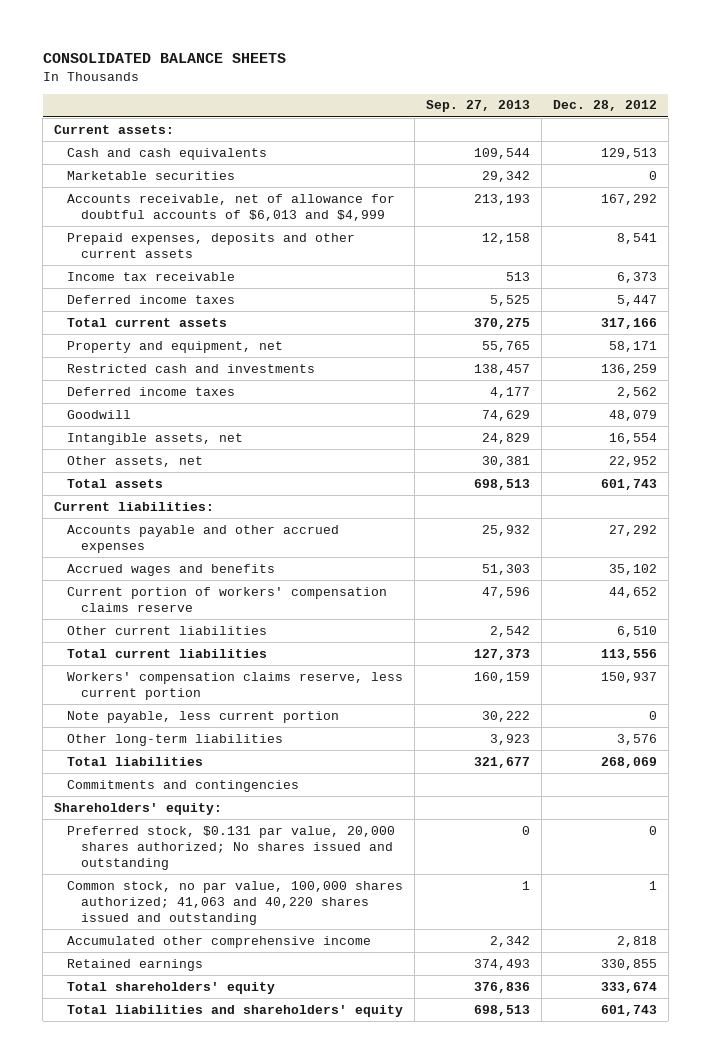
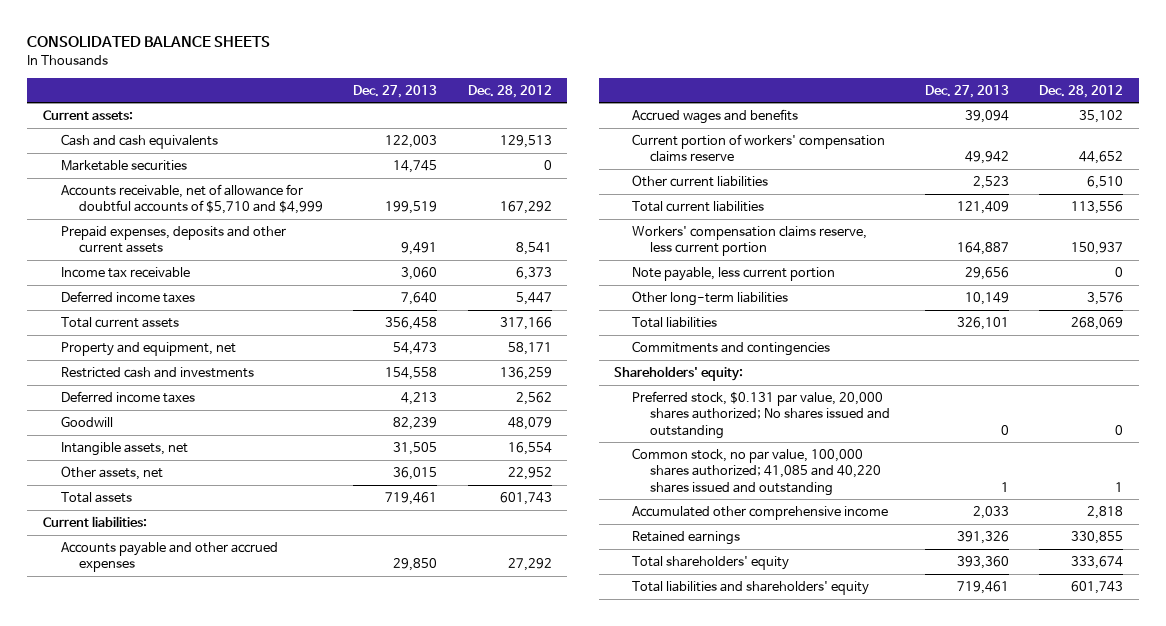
- | Sep. 27, 2013 | Dec. 28, 2012
+ | Dec. 27, 2013 | Dec. 28, 2012
- Accounts receivable, net of allowance for doubtful accounts of $6,013 and $4,999 | 213,193 | 167,292
+ Accounts receivable, net of allowance for doubtful accounts of $5,710 and $4,999 | 199,519 | 167,292
- Common stock, no par value, 100,000 shares authorized; 41,063 and 40,220 shares issued and outstanding | 1 | 1
+ Common stock, no par value, 100,000 shares authorized; 41,085 and 40,220 shares issued and outstanding | 1 | 1

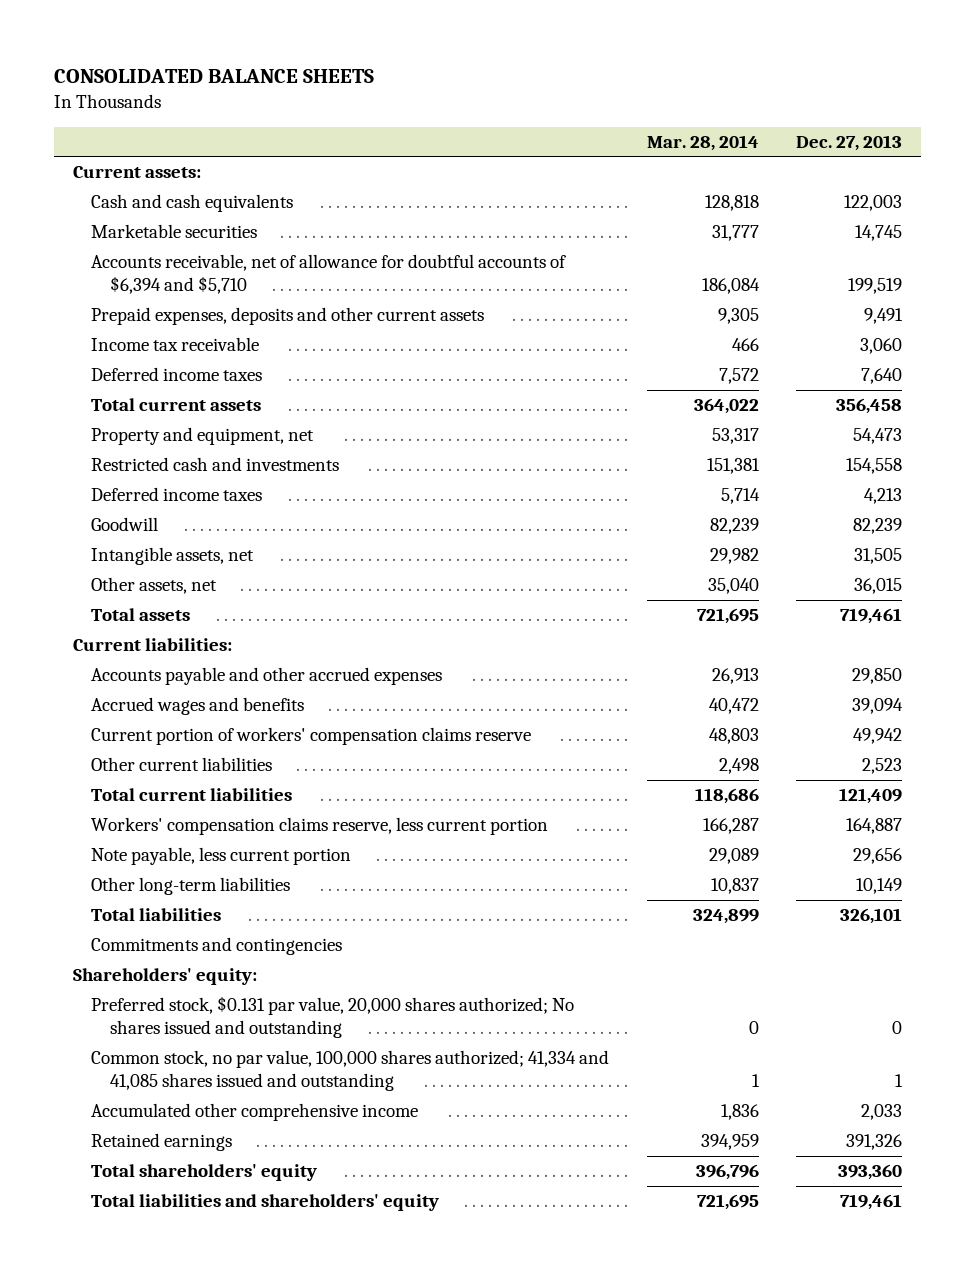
- | Dec. 27, 2013 | Dec. 28, 2012
+ | Mar. 28, 2014 | Dec. 27, 2013
- Accounts receivable, net of allowance for doubtful accounts of $5,710 and $4,999 | 199,519 | 167,292
+ Accounts receivable, net of allowance for doubtful accounts of $6,394 and $5,710 | 186,084 | 199,519
- Common stock, no par value, 100,000 shares authorized; 41,085 and 40,220 shares issued and outstanding | 1 | 1
+ Common stock, no par value, 100,000 shares authorized; 41,334 and 41,085 shares issued and outstanding | 1 | 1

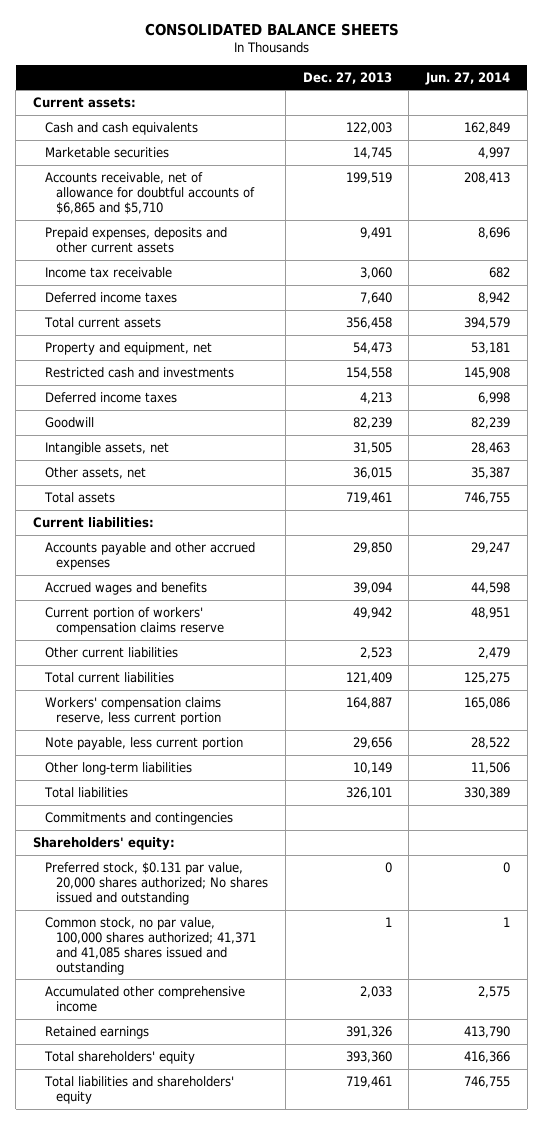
- | Mar. 28, 2014 | Dec. 27, 2013
+ | Dec. 27, 2013 | Jun. 27, 2014
- Accounts receivable, net of allowance for doubtful accounts of $6,394 and $5,710 | 186,084 | 199,519
+ Accounts receivable, net of allowance for doubtful accounts of $6,865 and $5,710 | 199,519 | 208,413
- Common stock, no par value, 100,000 shares authorized; 41,334 and 41,085 shares issued and outstanding | 1 | 1
+ Common stock, no par value, 100,000 shares authorized; 41,371 and 41,085 shares issued and outstanding | 1 | 1

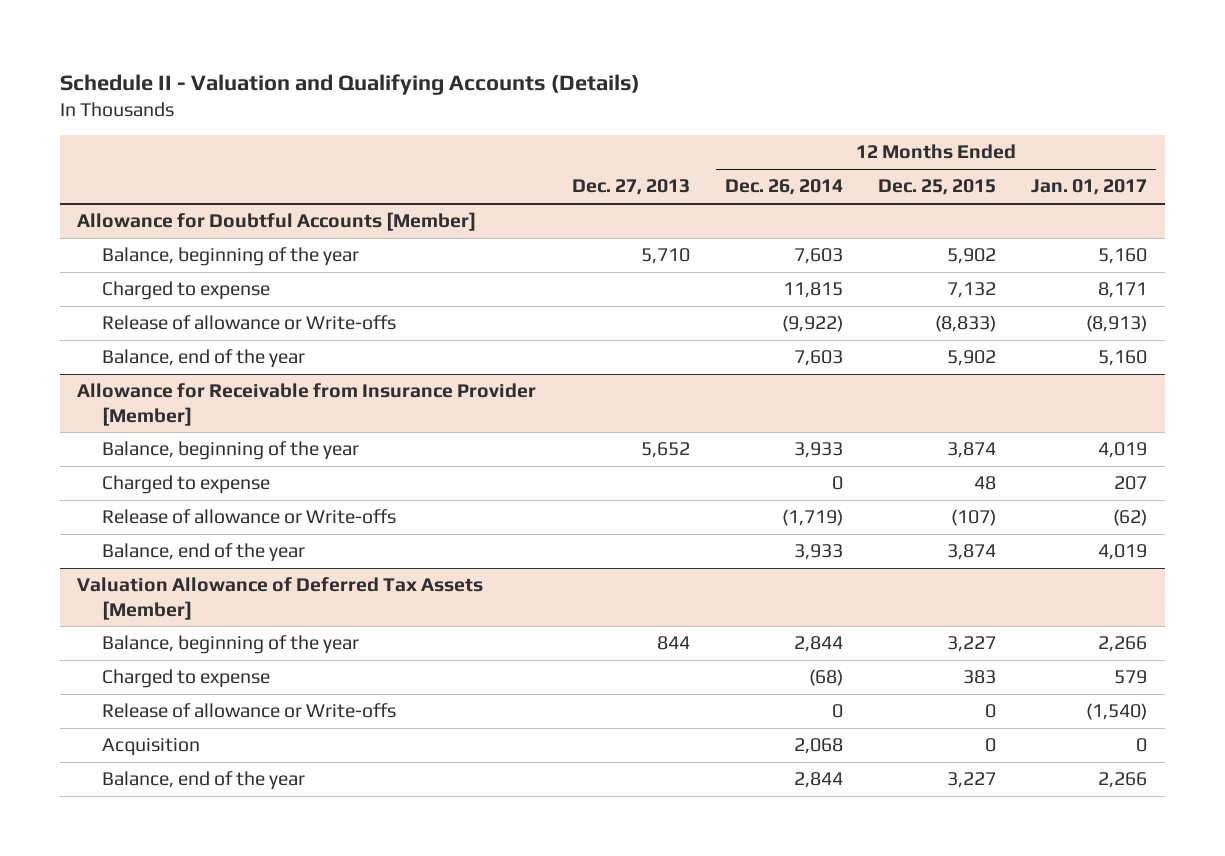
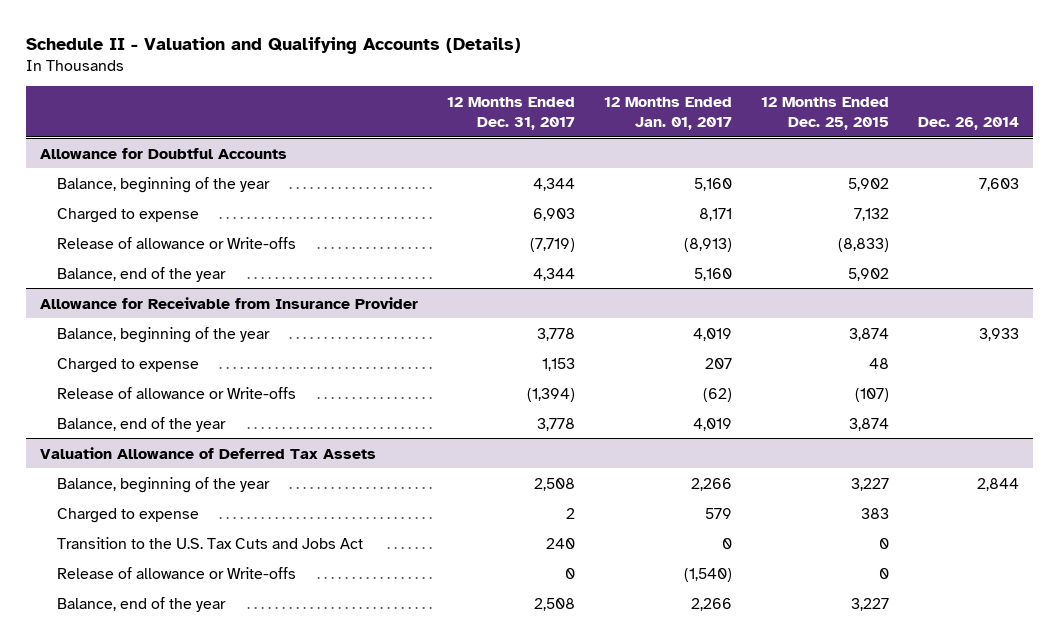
- | Dec. 27, 2013 | 12 Months Ended Dec. 26, 2014 | 12 Months Ended Dec. 25, 2015 | 12 Months Ended Jan. 01, 2017
+ | 12 Months Ended Dec. 31, 2017 | 12 Months Ended Jan. 01, 2017 | 12 Months Ended Dec. 25, 2015 | Dec. 26, 2014
- Allowance for Doubtful Accounts [Member]
+ Allowance for Doubtful Accounts
- Allowance for Receivable from Insurance Provider [Member]
+ Allowance for Receivable from Insurance Provider
- Valuation Allowance of Deferred Tax Assets [Member]
+ Valuation Allowance of Deferred Tax Assets
+ Transition to the U.S. Tax Cuts and Jobs Act | 240 | 0 | 0 |
- Acquisition | | 2,068 | 0 | 0

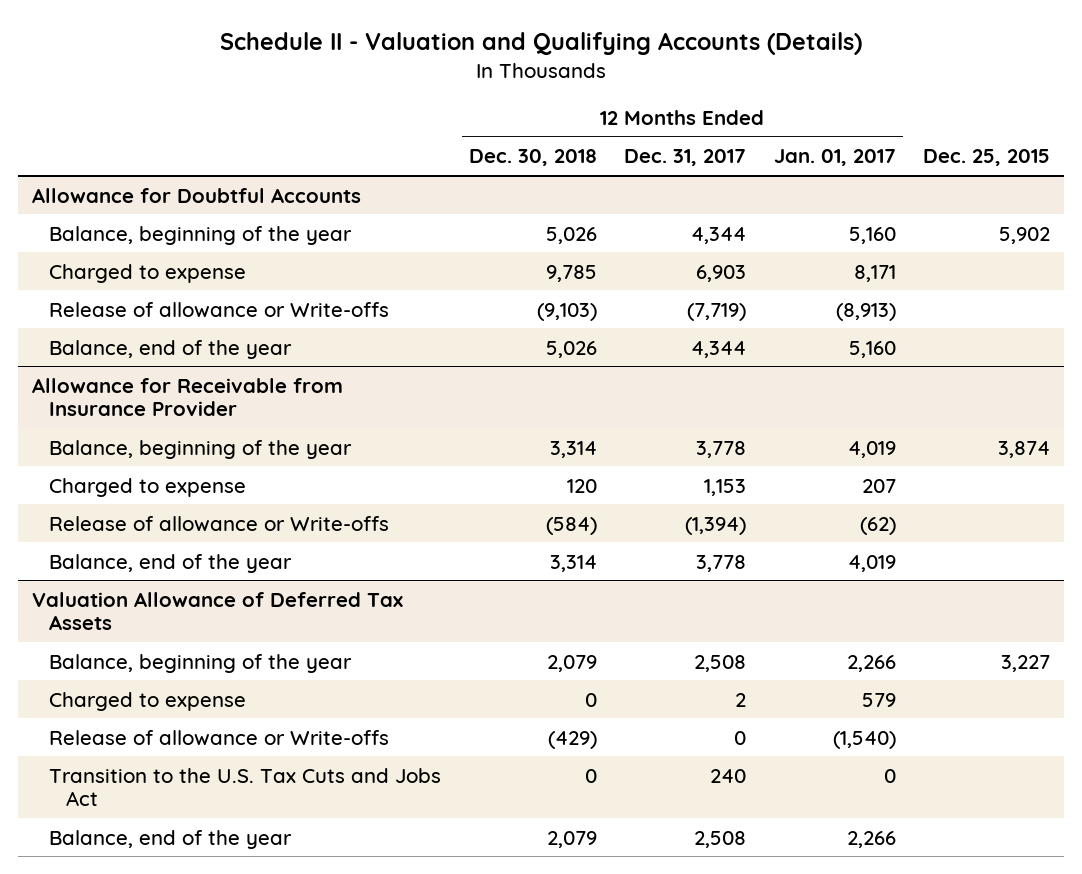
- | 12 Months Ended Dec. 31, 2017 | 12 Months Ended Jan. 01, 2017 | 12 Months Ended Dec. 25, 2015 | Dec. 26, 2014
+ | 12 Months Ended Dec. 30, 2018 | 12 Months Ended Dec. 31, 2017 | 12 Months Ended Jan. 01, 2017 | Dec. 25, 2015
@ Valuation Allowance of Deferred Tax Assets
moved down: Transition to the U.S. Tax Cuts and Jobs Act | 0 | 240 | 0 |

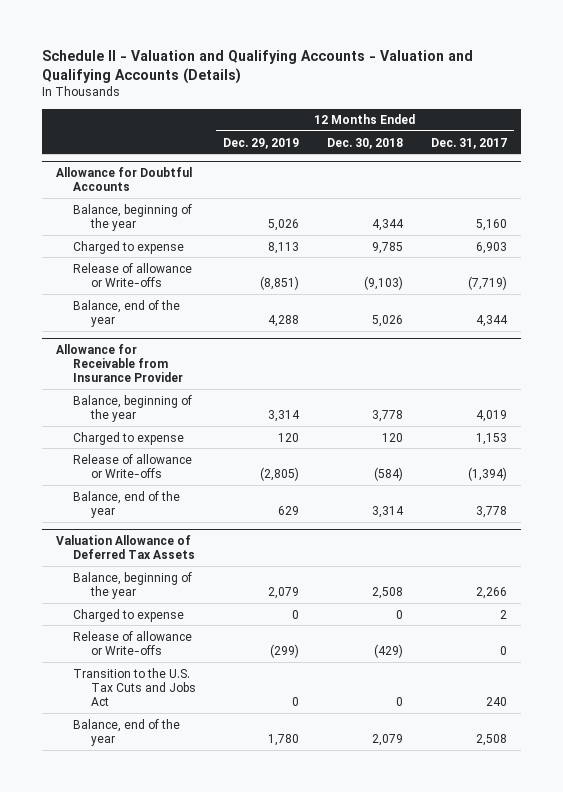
- Schedule II - Valuation and Qualifying Accounts (Details)
+ Schedule II - Valuation and Qualifying Accounts - Valuation and Qualifying Accounts (Details)
- | 12 Months Ended Dec. 30, 2018 | 12 Months Ended Dec. 31, 2017 | 12 Months Ended Jan. 01, 2017 | Dec. 25, 2015
+ | 12 Months Ended Dec. 29, 2019 | 12 Months Ended Dec. 30, 2018 | 12 Months Ended Dec. 31, 2017
@ Allowance for Doubtful Accounts
- Balance, beginning of the year | 5,026 | 4,344 | 5,160 | 5,902
+ Balance, beginning of the year | 5,026 | 4,344 | 5,160
@ Allowance for Receivable from Insurance Provider
- Balance, beginning of the year | 3,314 | 3,778 | 4,019 | 3,874
+ Balance, beginning of the year | 3,314 | 3,778 | 4,019
@ Valuation Allowance of Deferred Tax Assets
- Balance, beginning of the year | 2,079 | 2,508 | 2,266 | 3,227
+ Balance, beginning of the year | 2,079 | 2,508 | 2,266

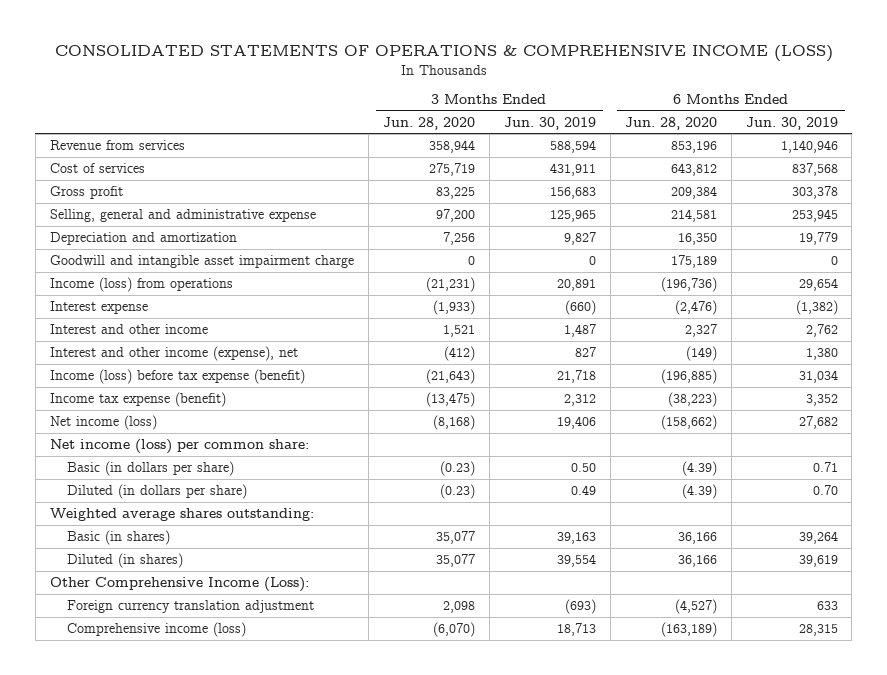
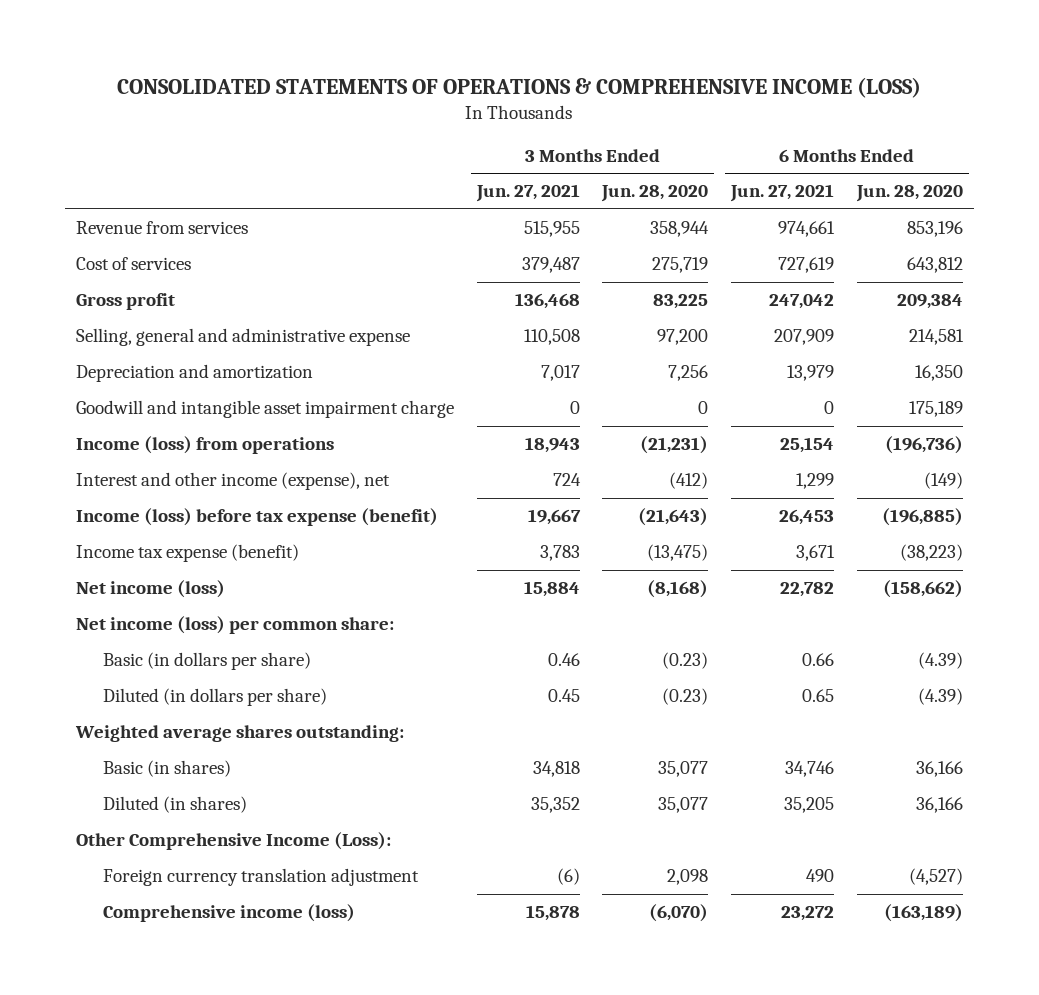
- | 3 Months Ended Jun. 28, 2020 | 3 Months Ended Jun. 30, 2019 | 6 Months Ended Jun. 28, 2020 | 6 Months Ended Jun. 30, 2019
+ | 3 Months Ended Jun. 27, 2021 | 3 Months Ended Jun. 28, 2020 | 6 Months Ended Jun. 27, 2021 | 6 Months Ended Jun. 28, 2020
- Interest expense | (1,933) | (660) | (2,476) | (1,382)
- Interest and other income | 1,521 | 1,487 | 2,327 | 2,762

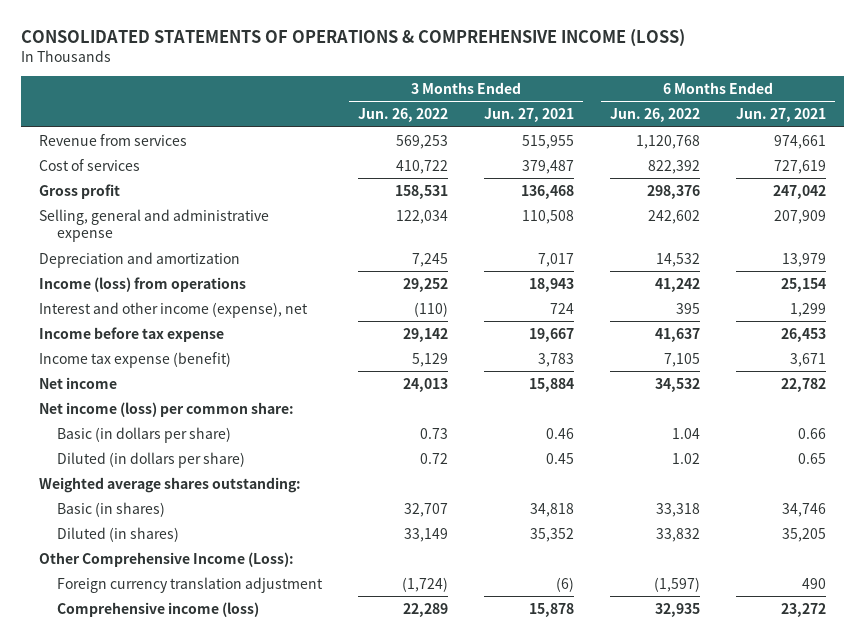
- | 3 Months Ended Jun. 27, 2021 | 3 Months Ended Jun. 28, 2020 | 6 Months Ended Jun. 27, 2021 | 6 Months Ended Jun. 28, 2020
+ | 3 Months Ended Jun. 26, 2022 | 3 Months Ended Jun. 27, 2021 | 6 Months Ended Jun. 26, 2022 | 6 Months Ended Jun. 27, 2021
- Goodwill and intangible asset impairment charge | 0 | 0 | 0 | 175,189
- Income (loss) before tax expense (benefit) | 19,667 | (21,643) | 26,453 | (196,885)
+ Income before tax expense | 29,142 | 19,667 | 41,637 | 26,453
- Net income (loss) | 15,884 | (8,168) | 22,782 | (158,662)
+ Net income | 24,013 | 15,884 | 34,532 | 22,782

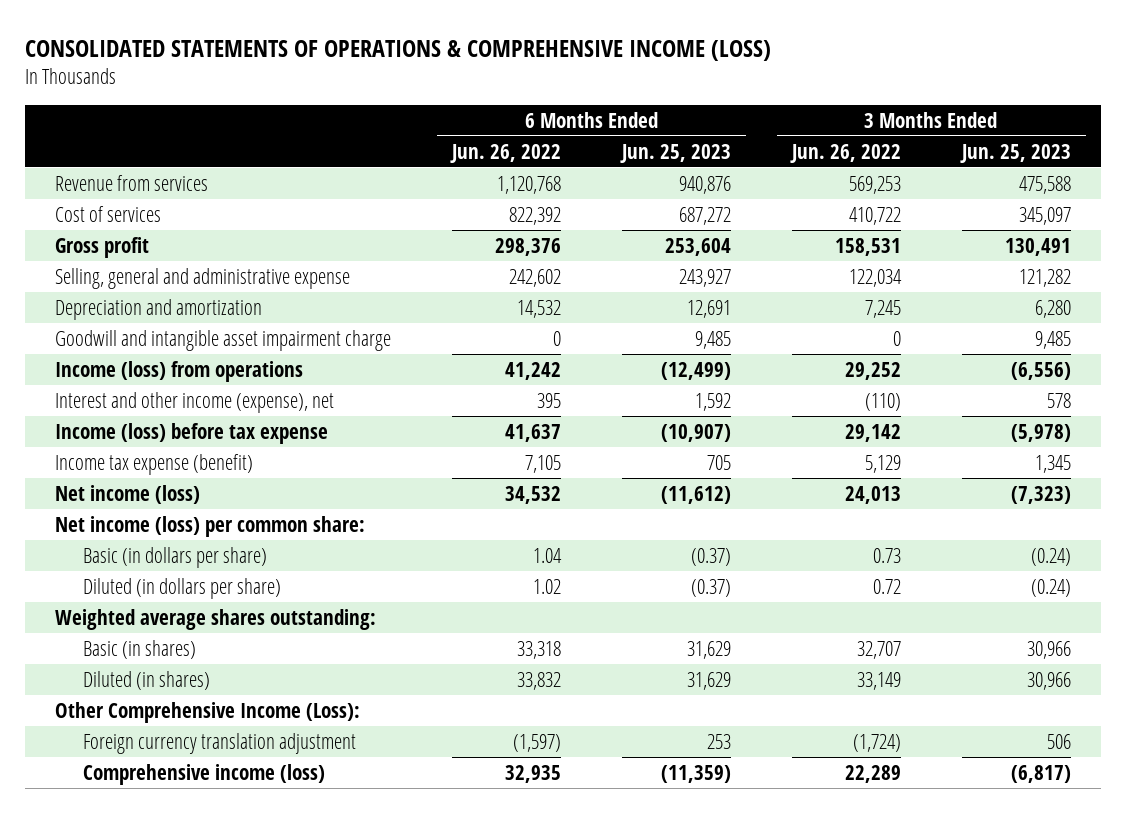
- | 3 Months Ended Jun. 26, 2022 | 3 Months Ended Jun. 27, 2021 | 6 Months Ended Jun. 26, 2022 | 6 Months Ended Jun. 27, 2021
+ | 6 Months Ended Jun. 26, 2022 | 6 Months Ended Jun. 25, 2023 | 3 Months Ended Jun. 26, 2022 | 3 Months Ended Jun. 25, 2023
+ Goodwill and intangible asset impairment charge | 0 | 9,485 | 0 | 9,485
- Income before tax expense | 29,142 | 19,667 | 41,637 | 26,453
+ Income (loss) before tax expense | 41,637 | (10,907) | 29,142 | (5,978)
- Net income | 24,013 | 15,884 | 34,532 | 22,782
+ Net income (loss) | 34,532 | (11,612) | 24,013 | (7,323)

